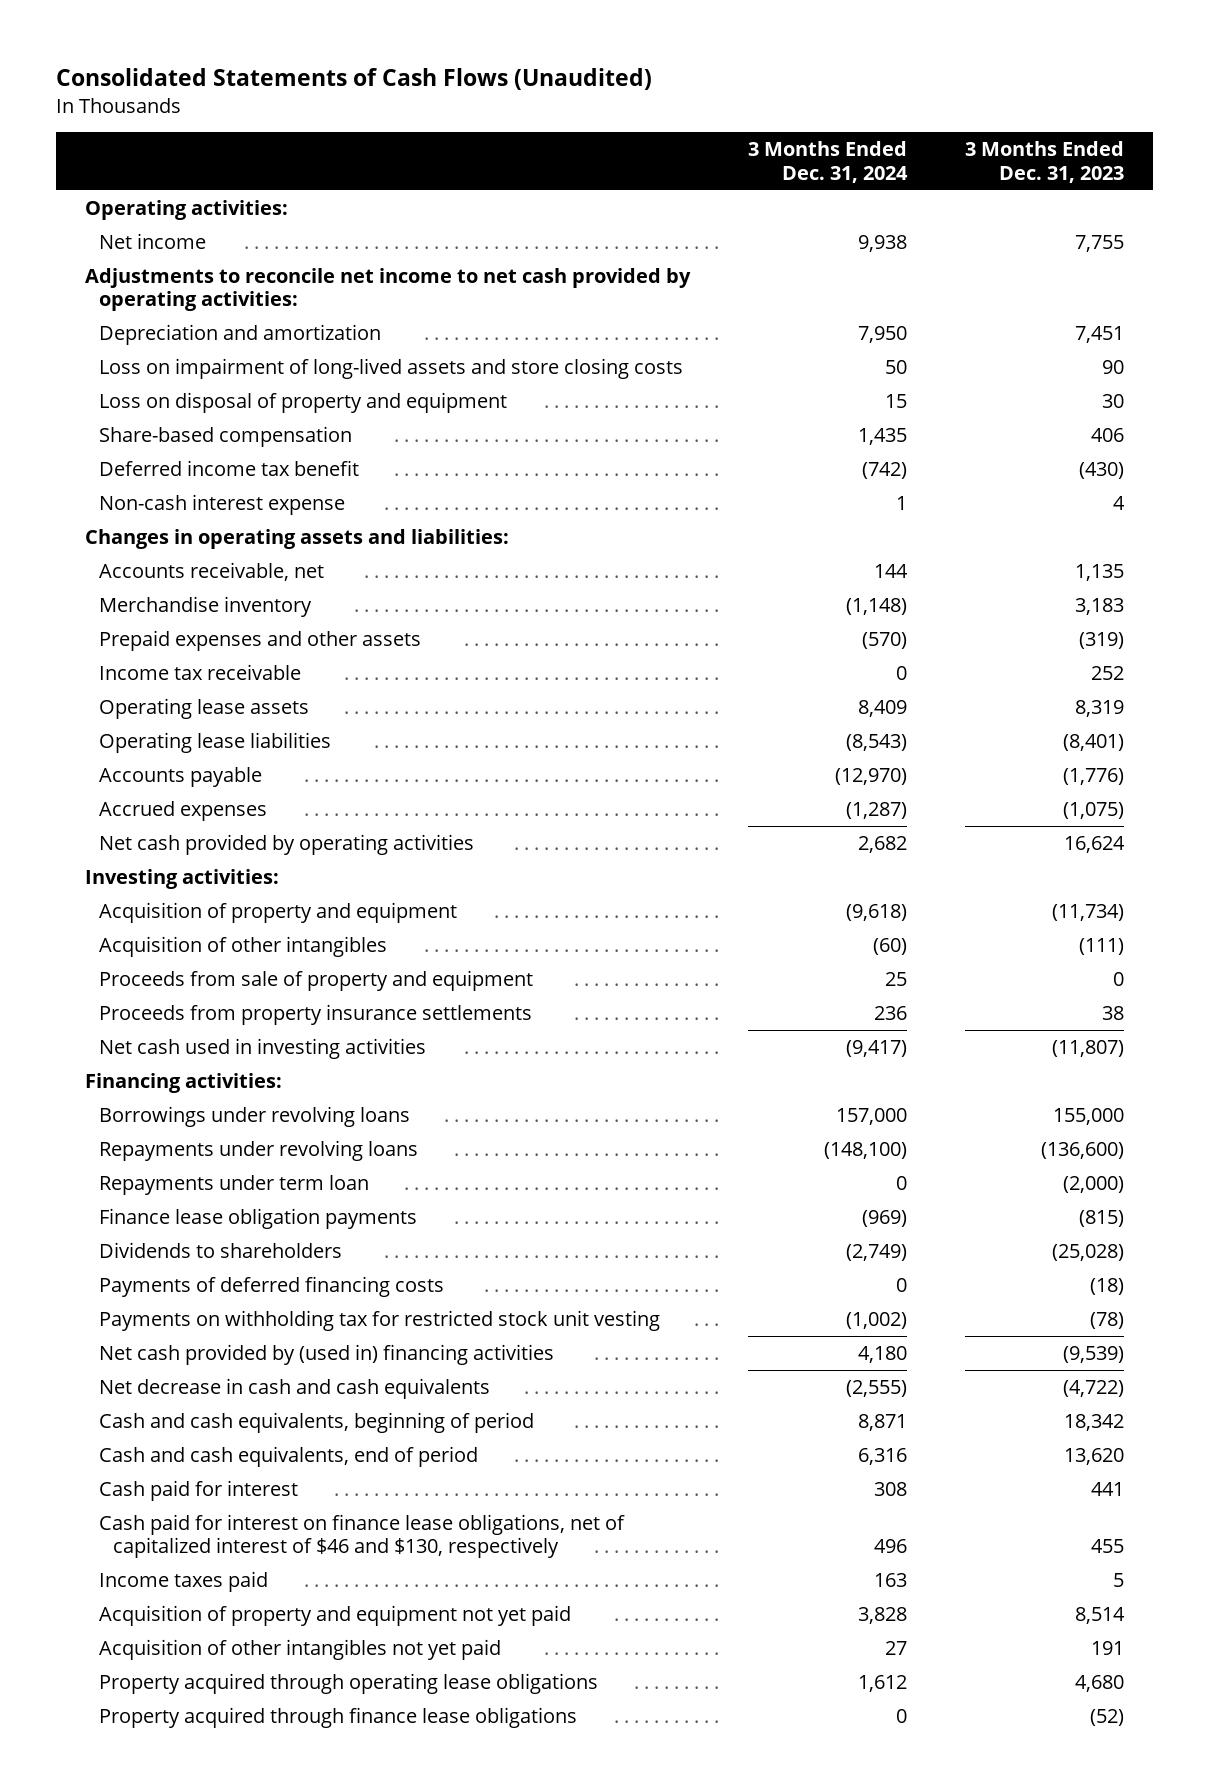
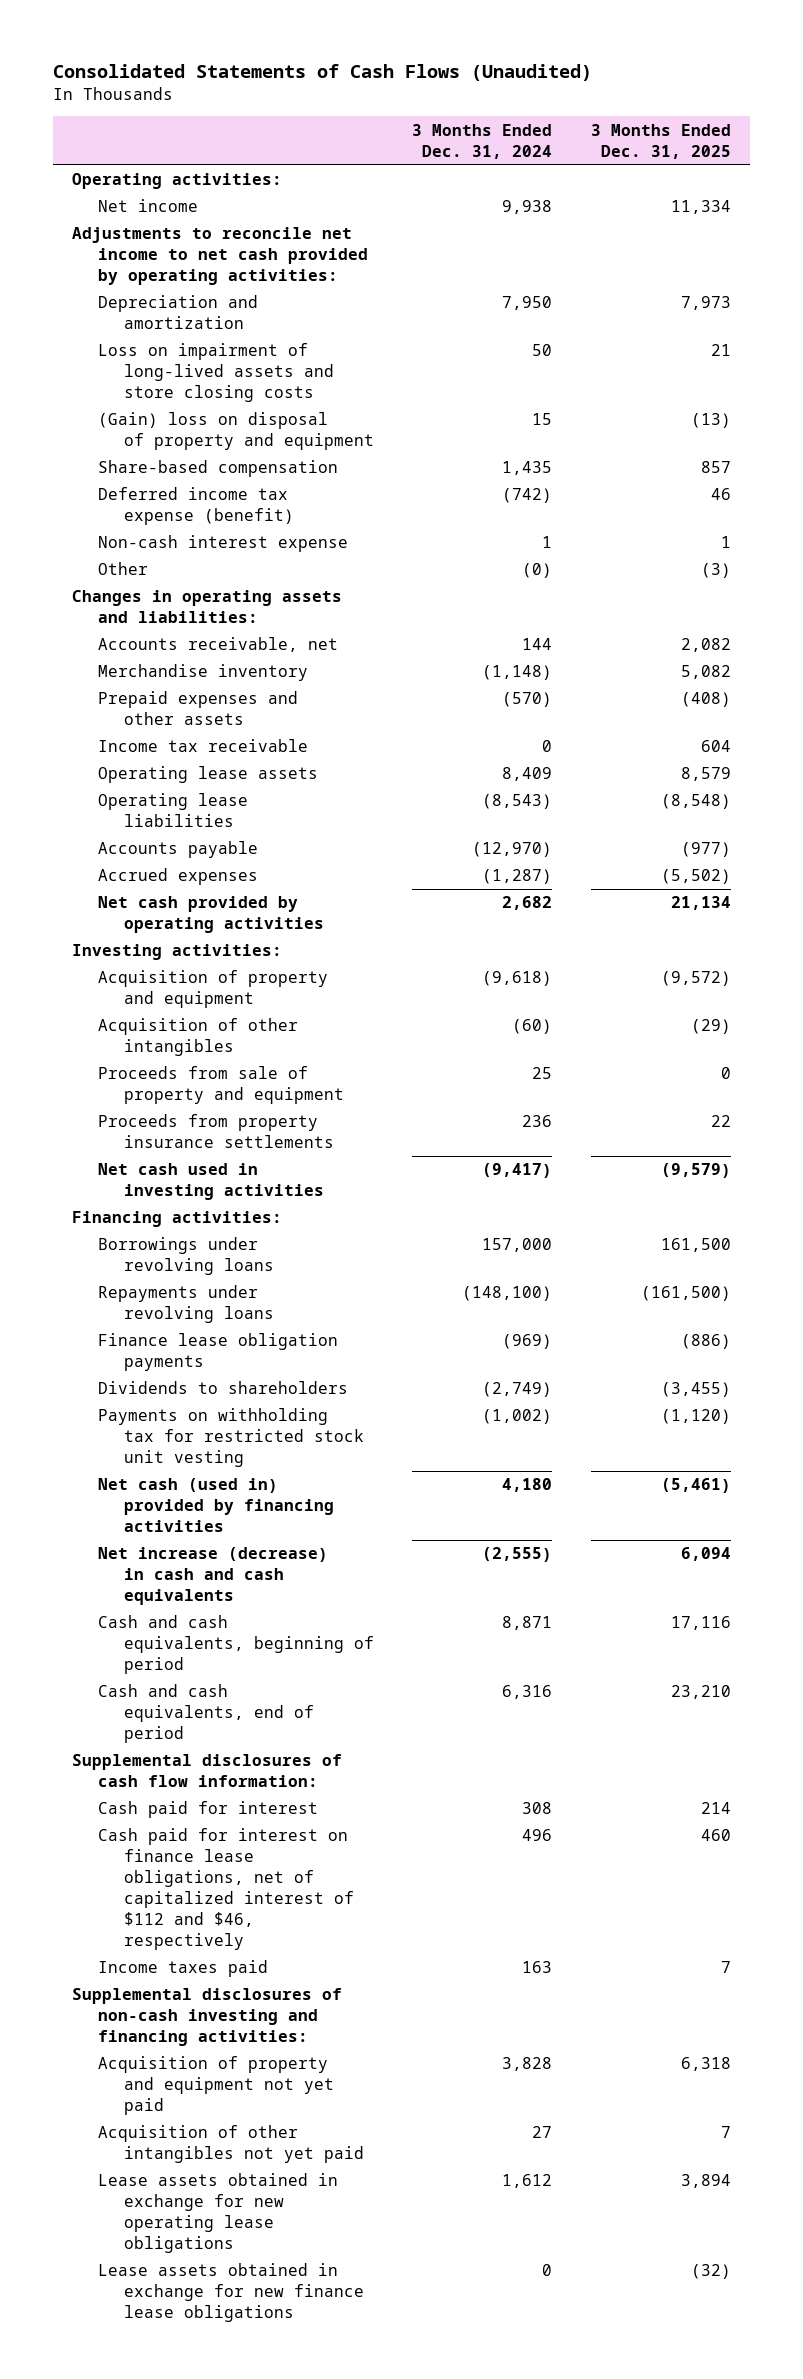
- | 3 Months Ended Dec. 31, 2024 | 3 Months Ended Dec. 31, 2023
+ | 3 Months Ended Dec. 31, 2024 | 3 Months Ended Dec. 31, 2025
- Loss on disposal of property and equipment | 15 | 30
+ (Gain) loss on disposal of property and equipment | 15 | (13)
- Deferred income tax benefit | (742) | (430)
+ Deferred income tax expense (benefit) | (742) | 46
+ Other | (0) | (3)
- Repayments under term loan | 0 | (2,000)
- Payments of deferred financing costs | 0 | (18)
- Net cash provided by (used in) financing activities | 4,180 | (9,539)
- Net decrease in cash and cash equivalents | (2,555) | (4,722)
+ Net cash (used in) provided by financing activities | 4,180 | (5,461)
+ Net increase (decrease) in cash and cash equivalents | (2,555) | 6,094
+ Supplemental disclosures of cash flow information:
- Cash paid for interest on finance lease obligations, net of capitalized interest of $46 and $130, respectively | 496 | 455
+ Cash paid for interest on finance lease obligations, net of capitalized interest of $112 and $46, respectively | 496 | 460
+ Supplemental disclosures of non-cash investing and financing activities:
- Property acquired through operating lease obligations | 1,612 | 4,680
- Property acquired through finance lease obligations | 0 | (52)
+ Lease assets obtained in exchange for new operating lease obligations | 1,612 | 3,894
+ Lease assets obtained in exchange for new finance lease obligations | 0 | (32)

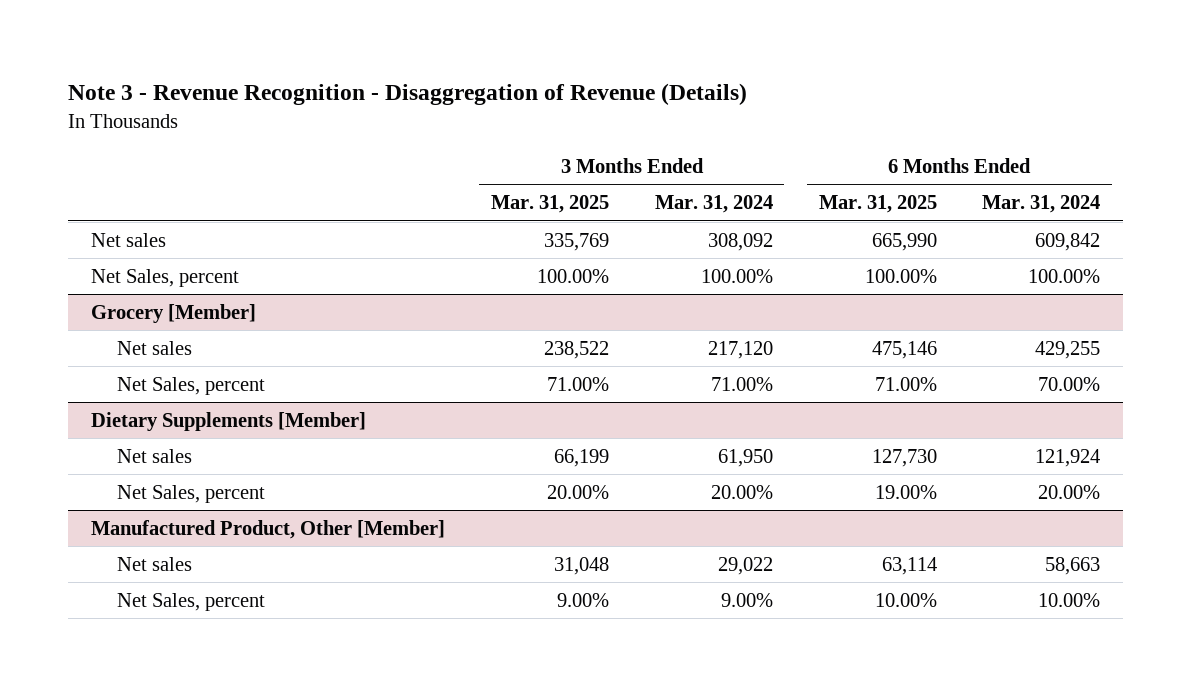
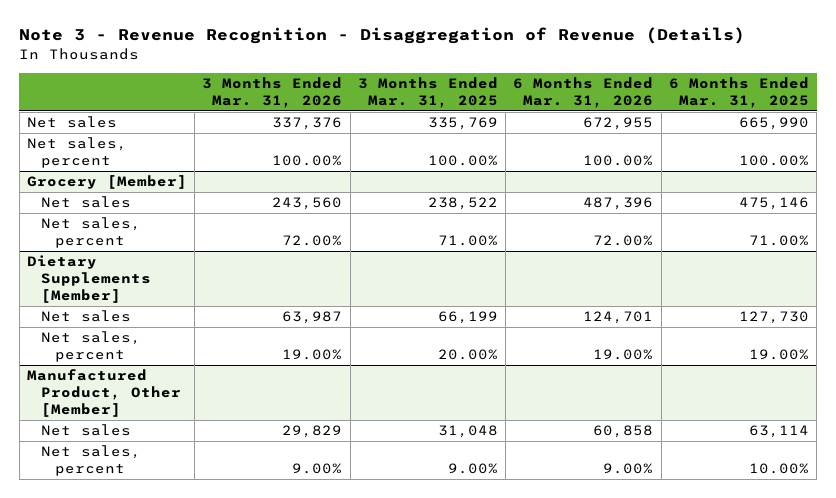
- | 3 Months Ended Mar. 31, 2025 | 3 Months Ended Mar. 31, 2024 | 6 Months Ended Mar. 31, 2025 | 6 Months Ended Mar. 31, 2024
+ | 3 Months Ended Mar. 31, 2026 | 3 Months Ended Mar. 31, 2025 | 6 Months Ended Mar. 31, 2026 | 6 Months Ended Mar. 31, 2025
- Net Sales, percent | 100.00% | 100.00% | 100.00% | 100.00%
+ Net sales, percent | 100.00% | 100.00% | 100.00% | 100.00%
@ Grocery [Member]
- Net Sales, percent | 71.00% | 71.00% | 71.00% | 70.00%
+ Net sales, percent | 72.00% | 71.00% | 72.00% | 71.00%
@ Dietary Supplements [Member]
- Net Sales, percent | 20.00% | 20.00% | 19.00% | 20.00%
+ Net sales, percent | 19.00% | 20.00% | 19.00% | 19.00%
@ Manufactured Product, Other [Member]
- Net Sales, percent | 9.00% | 9.00% | 10.00% | 10.00%
+ Net sales, percent | 9.00% | 9.00% | 9.00% | 10.00%

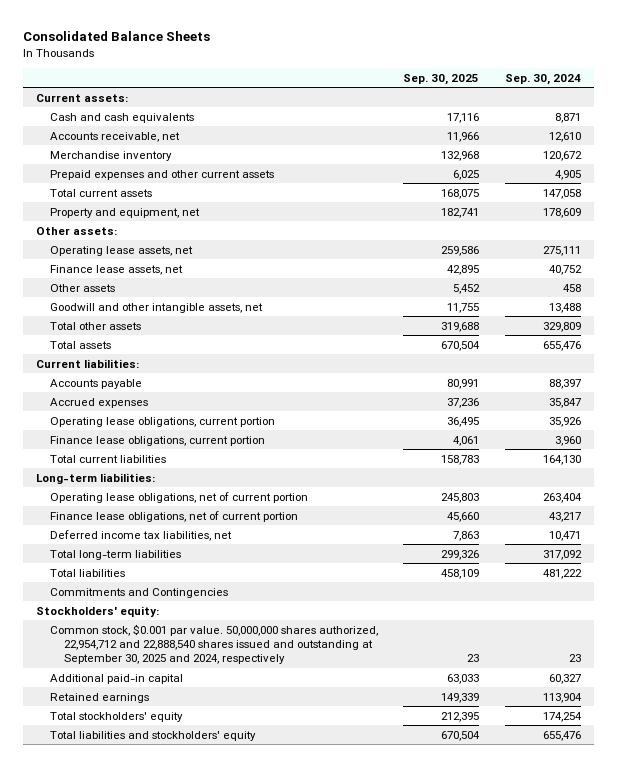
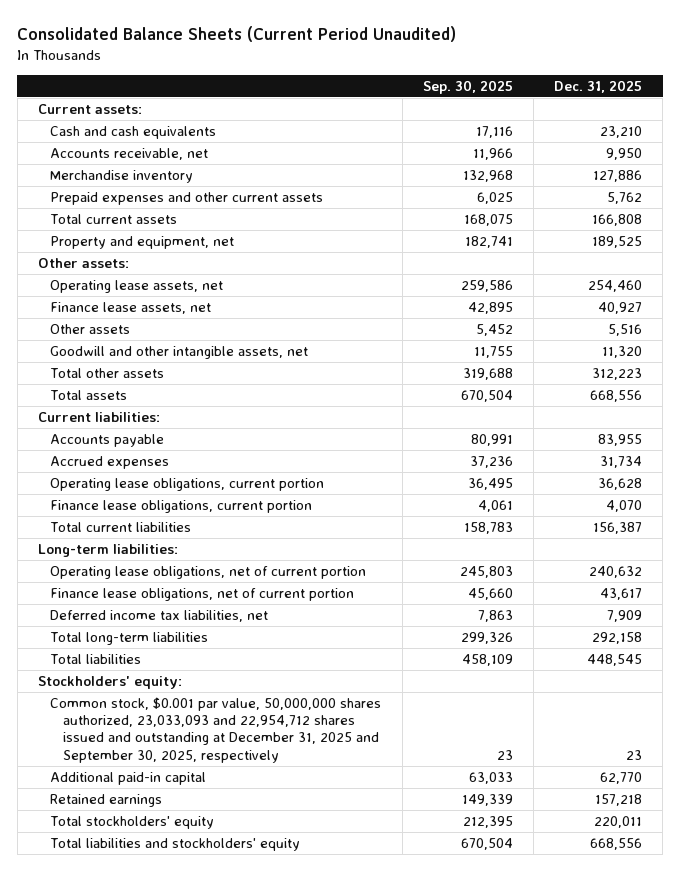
- Consolidated Balance Sheets
+ Consolidated Balance Sheets (Current Period Unaudited)
- | Sep. 30, 2025 | Sep. 30, 2024
+ | Sep. 30, 2025 | Dec. 31, 2025
- Commitments and Contingencies
- Common stock, $0.001 par value. 50,000,000 shares authorized, 22,954,712 and 22,888,540 shares issued and outstanding at September 30, 2025 and 2024, respectively | 23 | 23
+ Common stock, $0.001 par value, 50,000,000 shares authorized, 23,033,093 and 22,954,712 shares issued and outstanding at December 31, 2025 and September 30, 2025, respectively | 23 | 23

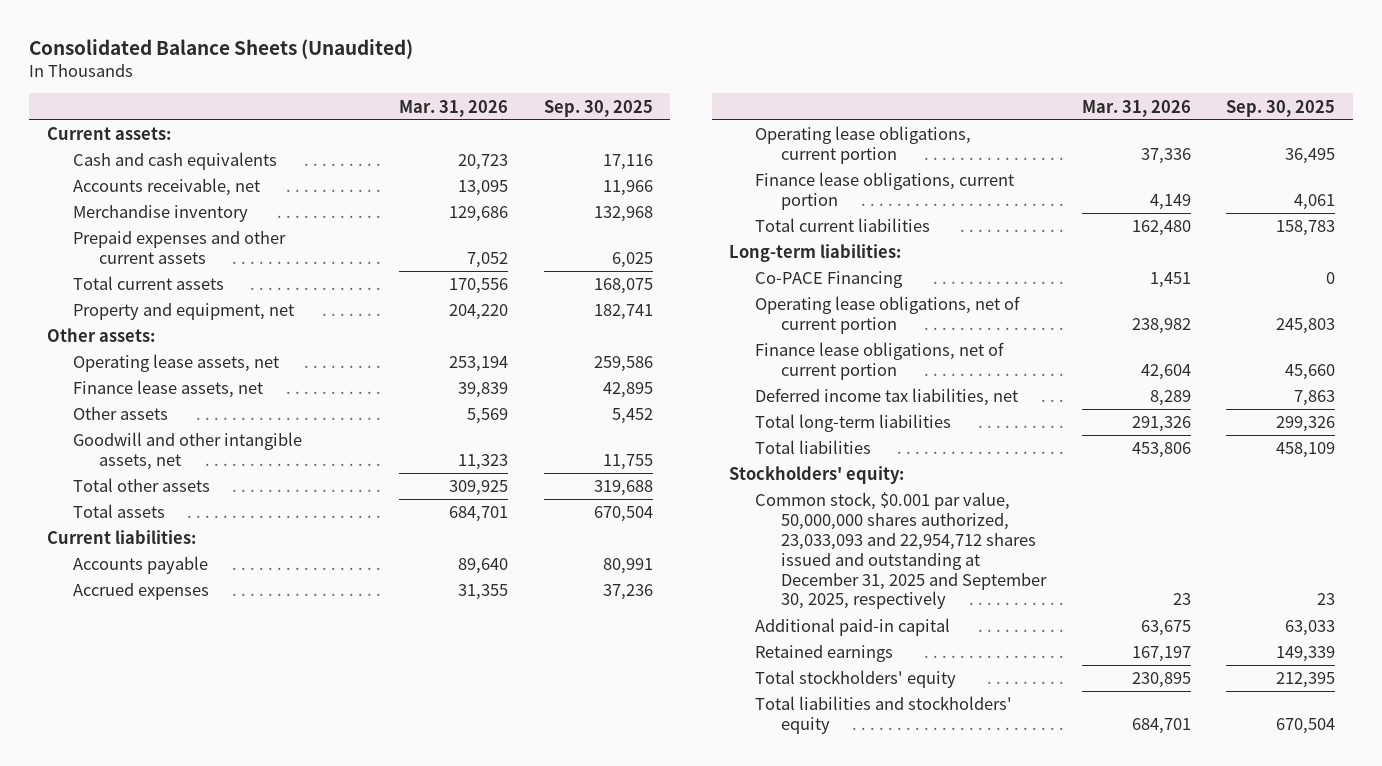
- Consolidated Balance Sheets (Current Period Unaudited)
+ Consolidated Balance Sheets (Unaudited)
- | Sep. 30, 2025 | Dec. 31, 2025
+ | Mar. 31, 2026 | Sep. 30, 2025
+ Co-PACE Financing | 1,451 | 0

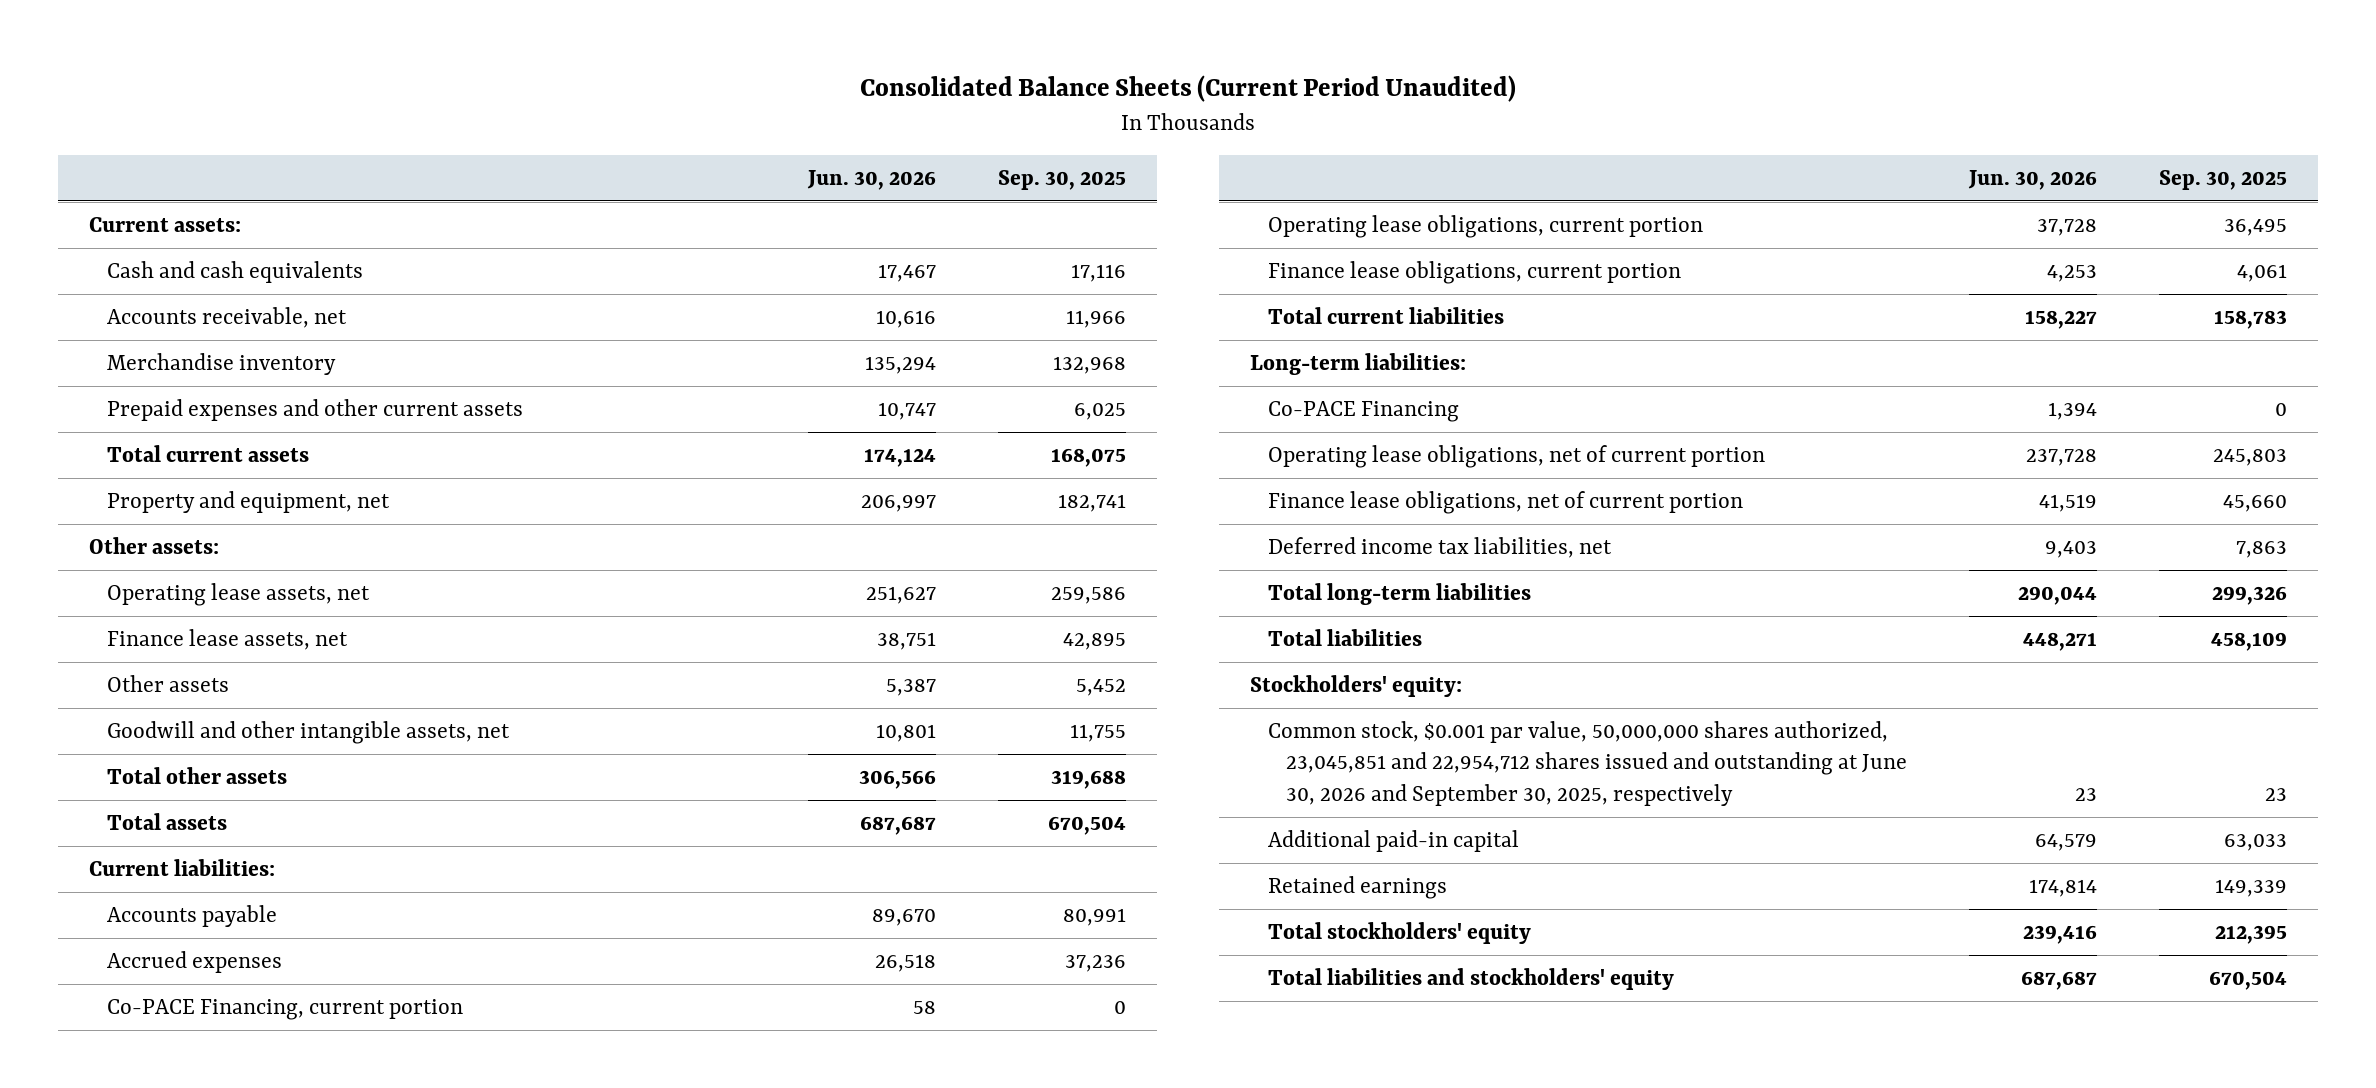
- Consolidated Balance Sheets (Unaudited)
+ Consolidated Balance Sheets (Current Period Unaudited)
- | Mar. 31, 2026 | Sep. 30, 2025
+ | Jun. 30, 2026 | Sep. 30, 2025
+ Co-PACE Financing, current portion | 58 | 0
- Common stock, $0.001 par value, 50,000,000 shares authorized, 23,033,093 and 22,954,712 shares issued and outstanding at December 31, 2025 and September 30, 2025, respectively | 23 | 23
+ Common stock, $0.001 par value, 50,000,000 shares authorized, 23,045,851 and 22,954,712 shares issued and outstanding at June 30, 2026 and September 30, 2025, respectively | 23 | 23

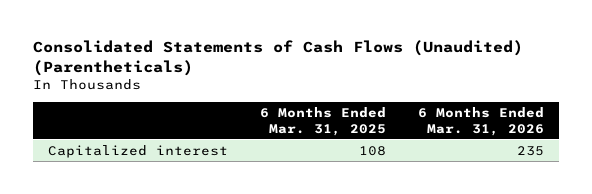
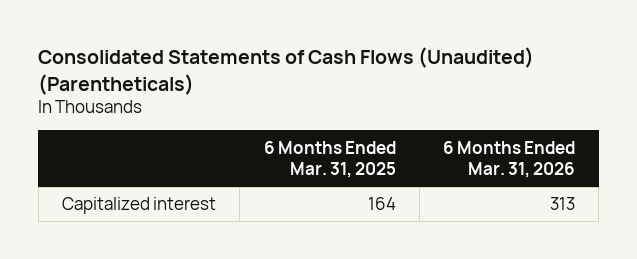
- Capitalized interest | 108 | 235
+ Capitalized interest | 164 | 313

